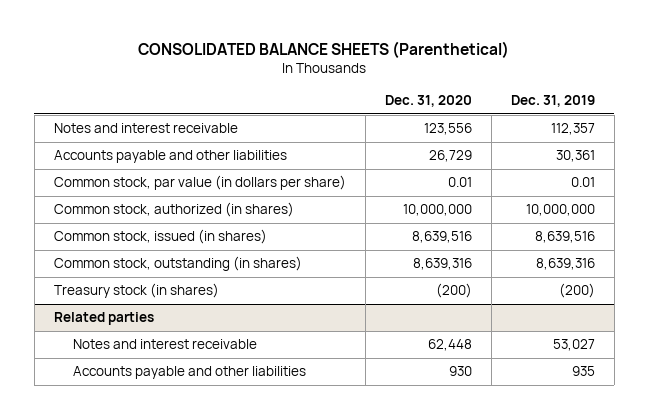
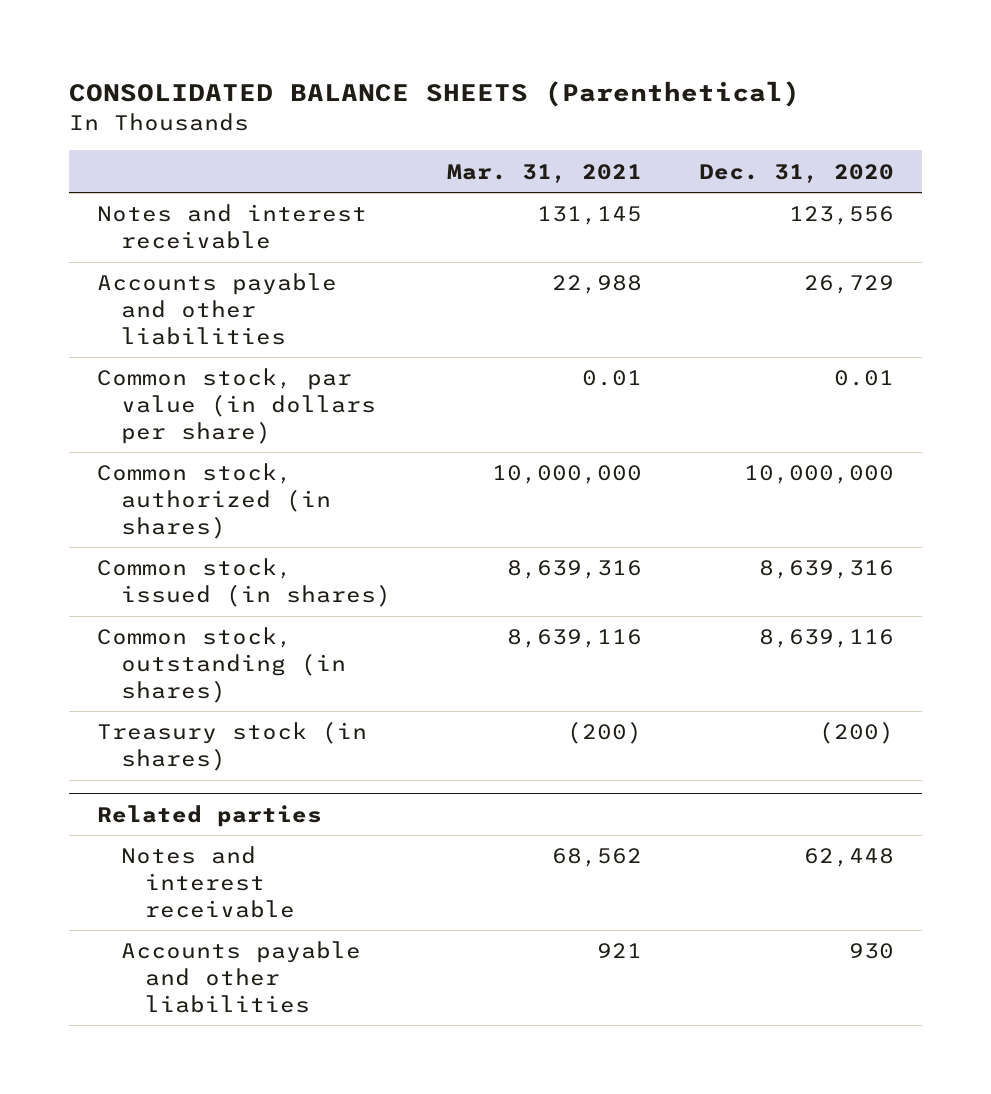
- | Dec. 31, 2020 | Dec. 31, 2019
+ | Mar. 31, 2021 | Dec. 31, 2020
- Common stock, issued (in shares) | 8,639,516 | 8,639,516
- Common stock, outstanding (in shares) | 8,639,316 | 8,639,316
+ Common stock, issued (in shares) | 8,639,316 | 8,639,316
+ Common stock, outstanding (in shares) | 8,639,116 | 8,639,116

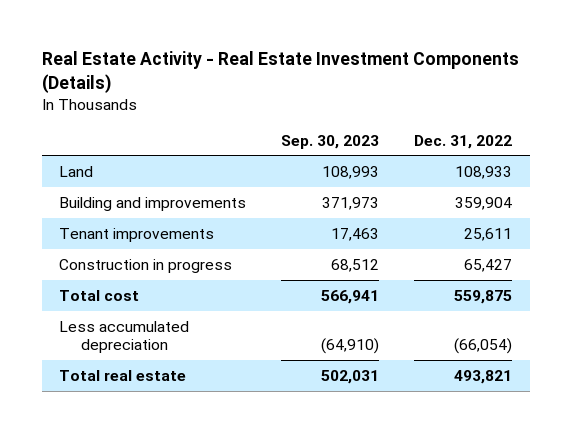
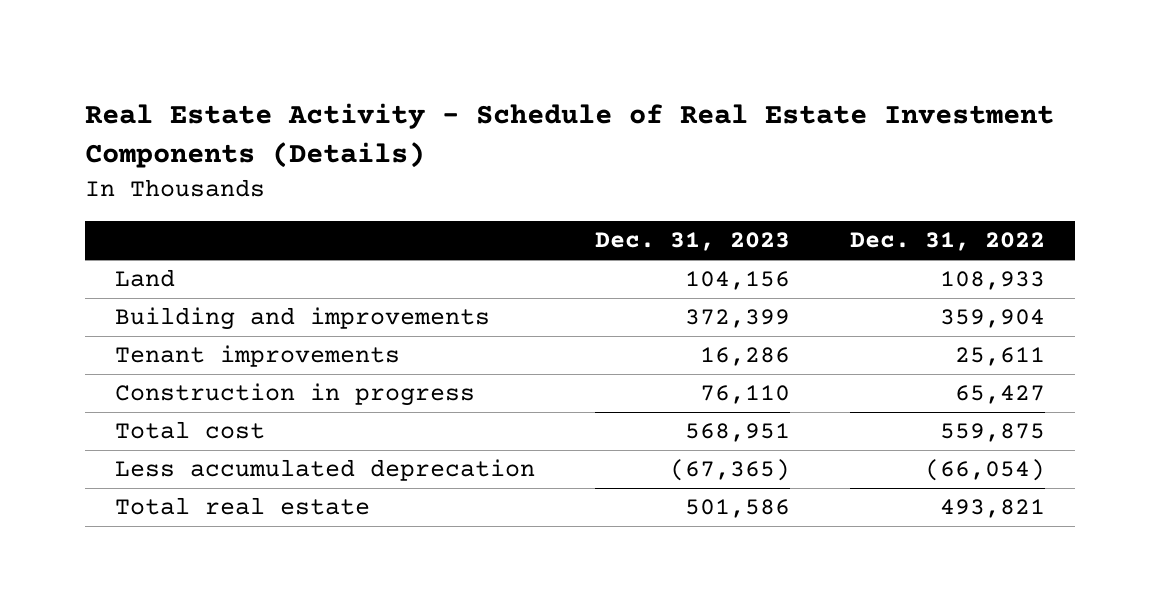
- Real Estate Activity - Real Estate Investment Components (Details)
+ Real Estate Activity - Schedule of Real Estate Investment Components (Details)
- | Sep. 30, 2023 | Dec. 31, 2022
+ | Dec. 31, 2023 | Dec. 31, 2022
- Less accumulated depreciation | (64,910) | (66,054)
+ Less accumulated deprecation | (67,365) | (66,054)

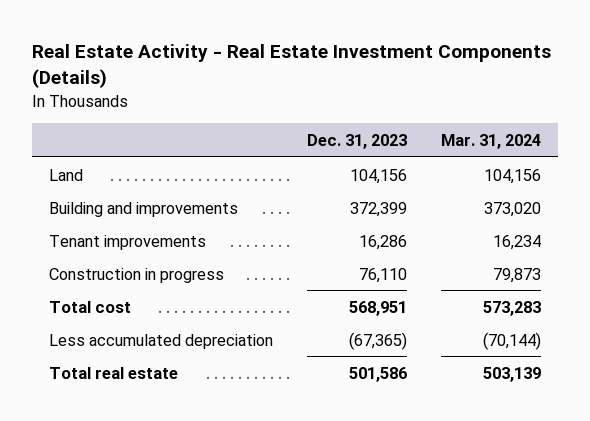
- Real Estate Activity - Schedule of Real Estate Investment Components (Details)
+ Real Estate Activity - Real Estate Investment Components (Details)
- | Dec. 31, 2023 | Dec. 31, 2022
+ | Dec. 31, 2023 | Mar. 31, 2024
- Less accumulated deprecation | (67,365) | (66,054)
+ Less accumulated depreciation | (67,365) | (70,144)

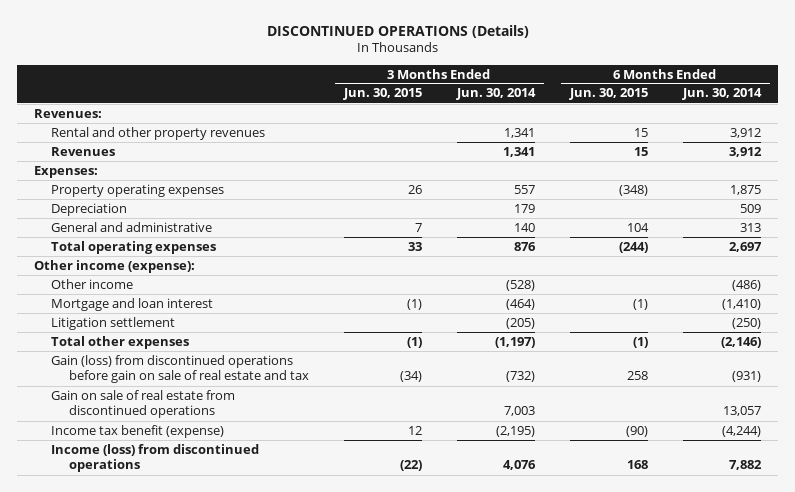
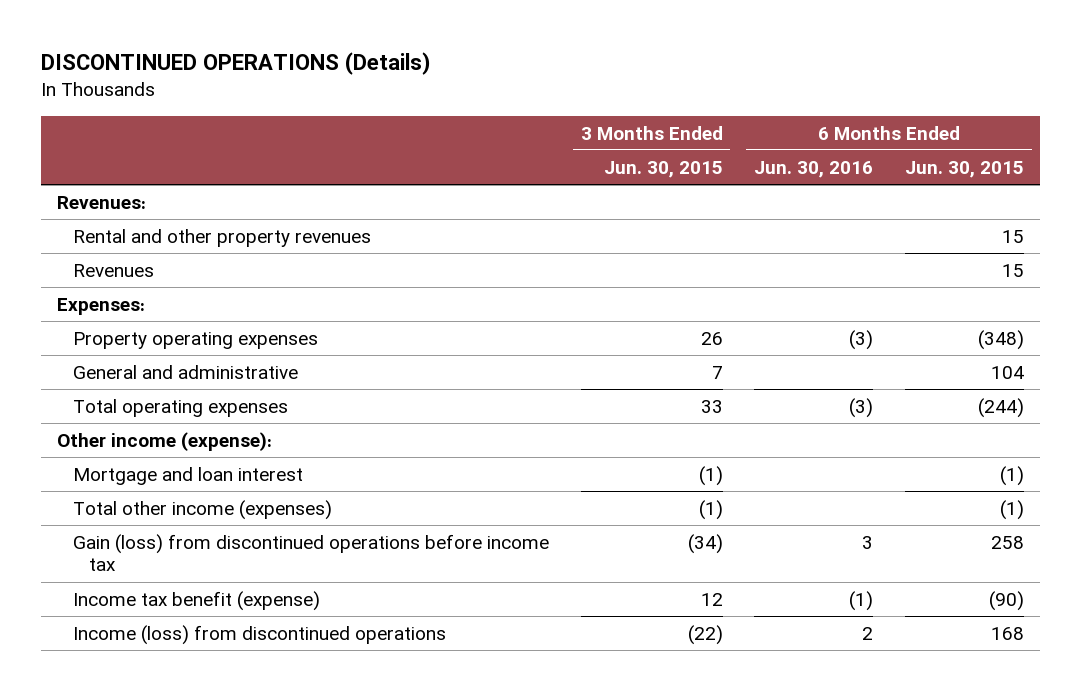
- | 3 Months Ended Jun. 30, 2015 | 3 Months Ended Jun. 30, 2014 | 6 Months Ended Jun. 30, 2015 | 6 Months Ended Jun. 30, 2014
+ | 3 Months Ended Jun. 30, 2015 | 6 Months Ended Jun. 30, 2016 | 6 Months Ended Jun. 30, 2015
- Depreciation | | 179 | | 509
- Other income | | (528) | | (486)
- Litigation settlement | | (205) | | (250)
- Total other expenses | (1) | (1,197) | (1) | (2,146)
- Gain (loss) from discontinued operations before gain on sale of real estate and tax | (34) | (732) | 258 | (931)
- Gain on sale of real estate from discontinued operations | | 7,003 | | 13,057
+ Total other income (expenses) | (1) | | (1)
+ Gain (loss) from discontinued operations before income tax | (34) | 3 | 258

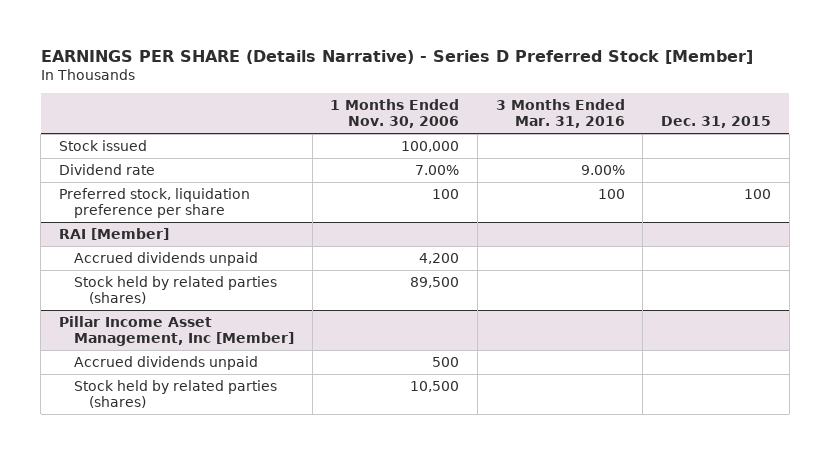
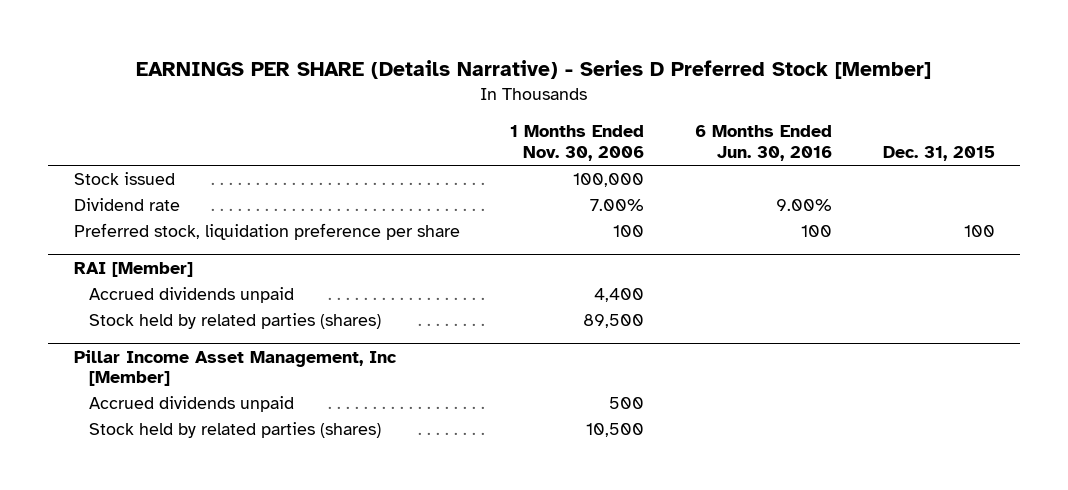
- | 1 Months Ended Nov. 30, 2006 | 3 Months Ended Mar. 31, 2016 | Dec. 31, 2015
+ | 1 Months Ended Nov. 30, 2006 | 6 Months Ended Jun. 30, 2016 | Dec. 31, 2015
@ RAI [Member]
- Accrued dividends unpaid | 4,200 | |
+ Accrued dividends unpaid | 4,400 | |

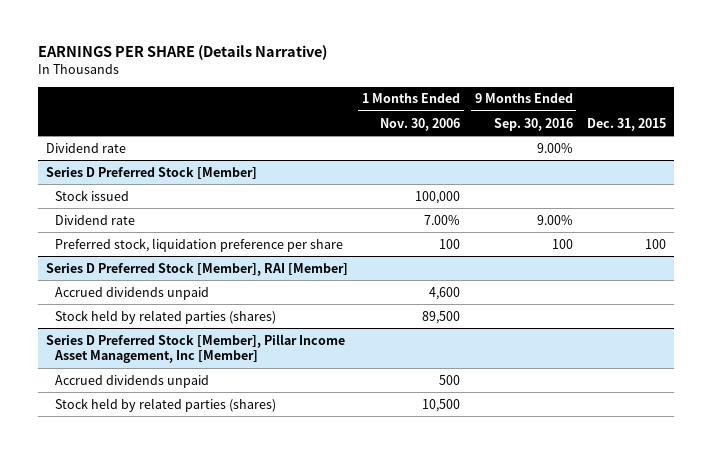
- EARNINGS PER SHARE (Details Narrative) - Series D Preferred Stock [Member]
+ EARNINGS PER SHARE (Details Narrative)
- | 1 Months Ended Nov. 30, 2006 | 6 Months Ended Jun. 30, 2016 | Dec. 31, 2015
+ | 1 Months Ended Nov. 30, 2006 | 9 Months Ended Sep. 30, 2016 | Dec. 31, 2015
+ Dividend rate | | 9.00% |
+ Series D Preferred Stock [Member]
- RAI [Member]
- Accrued dividends unpaid | 4,400 | |
+ Series D Preferred Stock [Member], RAI [Member]
+ Accrued dividends unpaid | 4,600 | |
- Pillar Income Asset Management, Inc [Member]
+ Series D Preferred Stock [Member], Pillar Income Asset Management, Inc [Member]

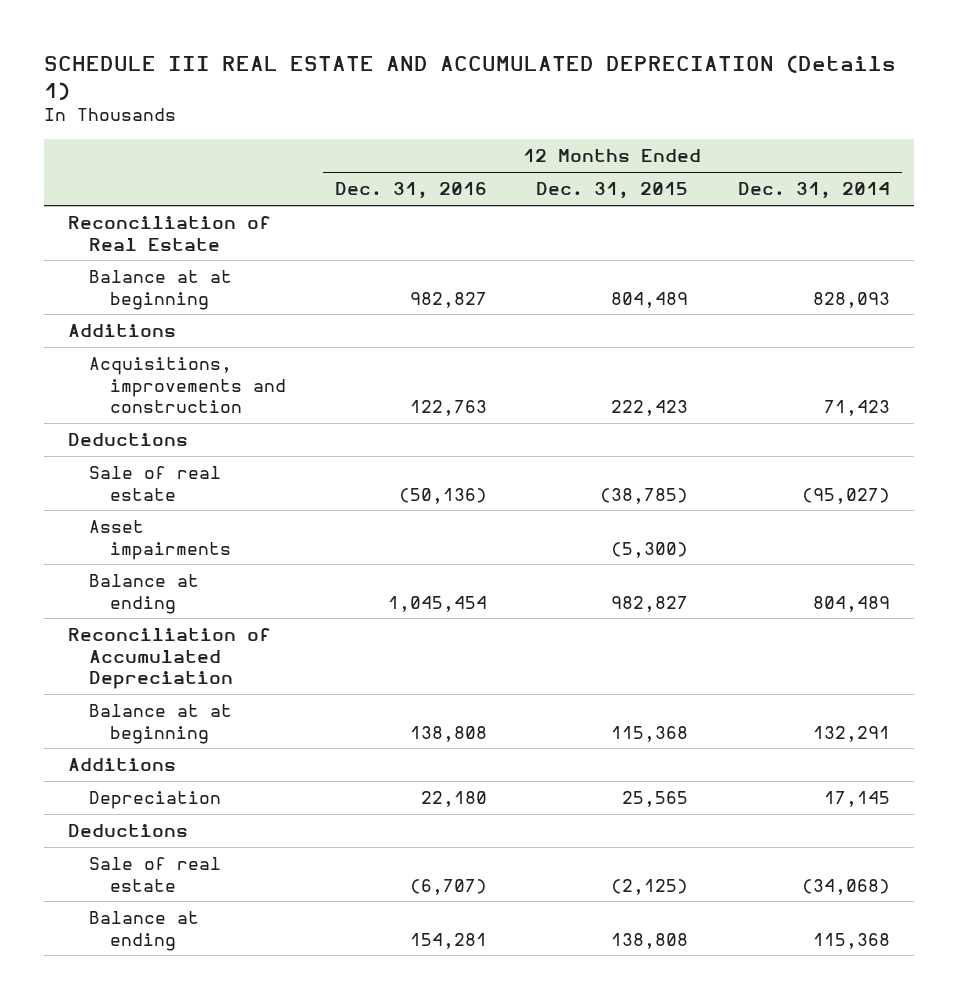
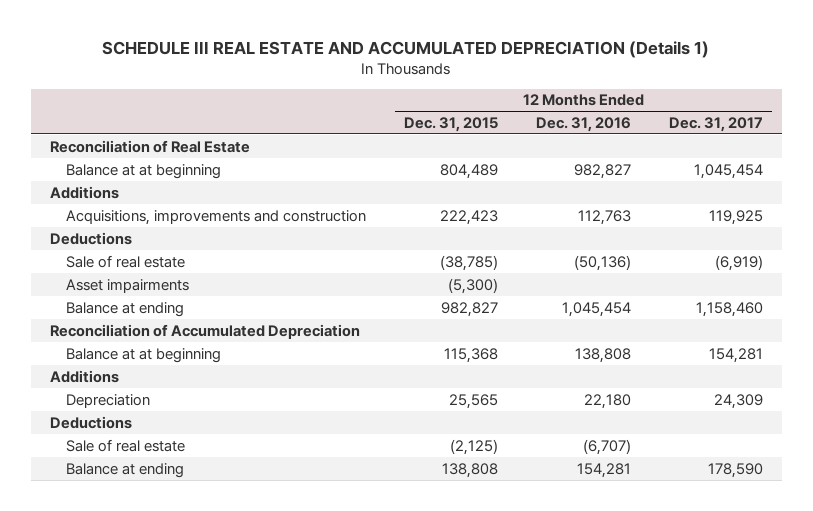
- | 12 Months Ended Dec. 31, 2016 | 12 Months Ended Dec. 31, 2015 | 12 Months Ended Dec. 31, 2014
+ | 12 Months Ended Dec. 31, 2015 | 12 Months Ended Dec. 31, 2016 | 12 Months Ended Dec. 31, 2017
- Acquisitions, improvements and construction | 122,763 | 222,423 | 71,423
+ Acquisitions, improvements and construction | 222,423 | 112,763 | 119,925

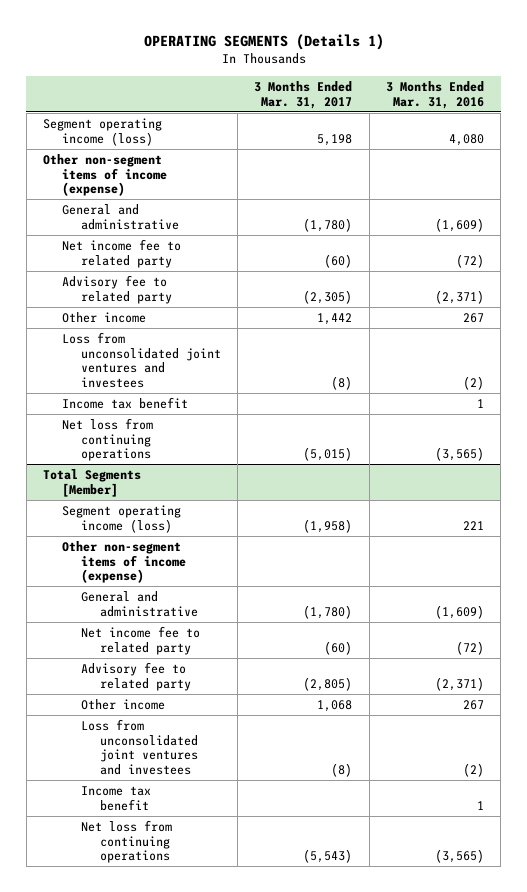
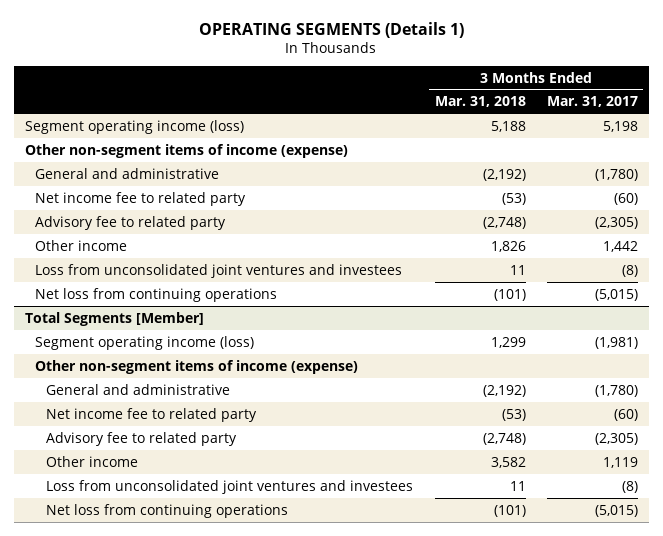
- | 3 Months Ended Mar. 31, 2017 | 3 Months Ended Mar. 31, 2016
+ | 3 Months Ended Mar. 31, 2018 | 3 Months Ended Mar. 31, 2017
- Income tax benefit | | 1
@ Total Segments [Member]
- Segment operating income (loss) | (1,958) | 221
+ Segment operating income (loss) | 1,299 | (1,981)
- Advisory fee to related party | (2,805) | (2,371)
- Other income | 1,068 | 267
+ Advisory fee to related party | (2,748) | (2,305)
+ Other income | 3,582 | 1,119
- Income tax benefit | | 1
- Net loss from continuing operations | (5,543) | (3,565)
+ Net loss from continuing operations | (101) | (5,015)

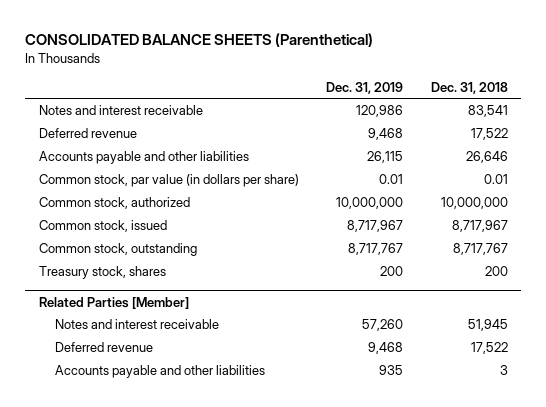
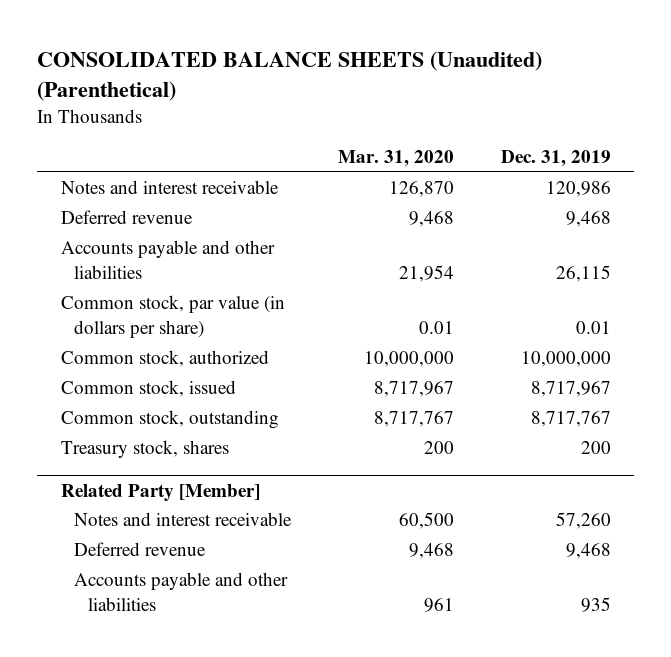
- CONSOLIDATED BALANCE SHEETS (Parenthetical)
+ CONSOLIDATED BALANCE SHEETS (Unaudited) (Parenthetical)
- | Dec. 31, 2019 | Dec. 31, 2018
+ | Mar. 31, 2020 | Dec. 31, 2019
- Related Parties [Member]
+ Related Party [Member]

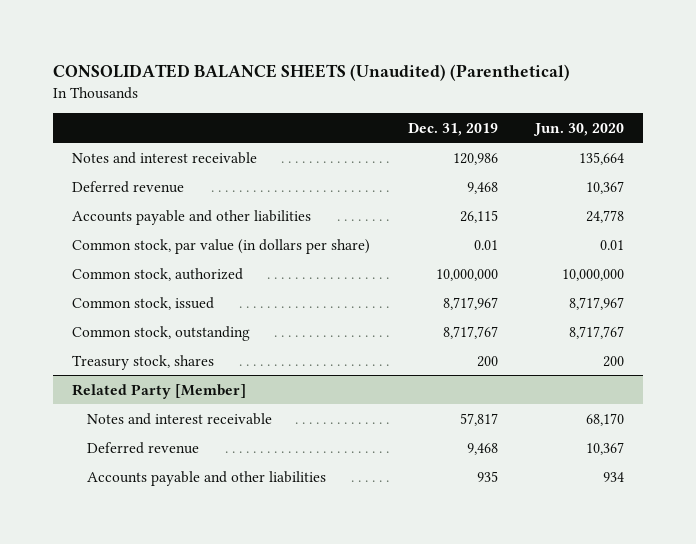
- | Mar. 31, 2020 | Dec. 31, 2019
+ | Dec. 31, 2019 | Jun. 30, 2020
@ Related Party [Member]
- Notes and interest receivable | 60,500 | 57,260
+ Notes and interest receivable | 57,817 | 68,170

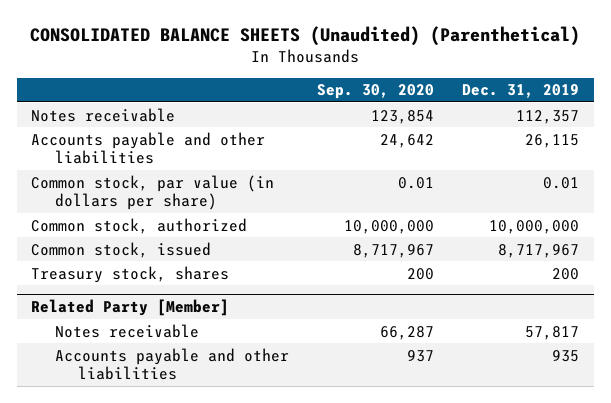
- | Dec. 31, 2019 | Jun. 30, 2020
+ | Sep. 30, 2020 | Dec. 31, 2019
- Notes and interest receivable | 120,986 | 135,664
- Deferred revenue | 9,468 | 10,367
+ Notes receivable | 123,854 | 112,357
- Common stock, outstanding | 8,717,767 | 8,717,767
@ Related Party [Member]
- Notes and interest receivable | 57,817 | 68,170
- Deferred revenue | 9,468 | 10,367
+ Notes receivable | 66,287 | 57,817

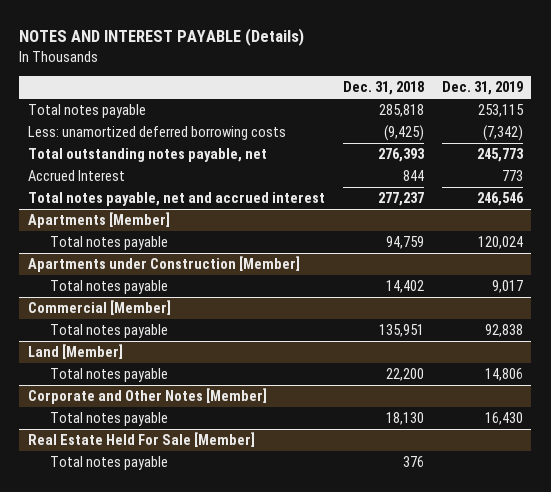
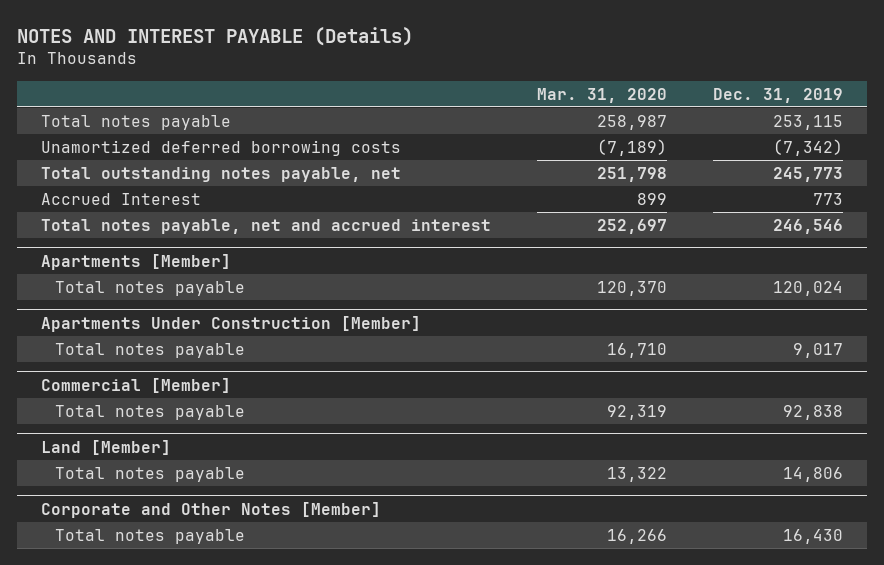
- | Dec. 31, 2018 | Dec. 31, 2019
+ | Mar. 31, 2020 | Dec. 31, 2019
- Less: unamortized deferred borrowing costs | (9,425) | (7,342)
+ Unamortized deferred borrowing costs | (7,189) | (7,342)
- Apartments under Construction [Member]
+ Apartments Under Construction [Member]
- Real Estate Held For Sale [Member]
- Total notes payable | 376 |

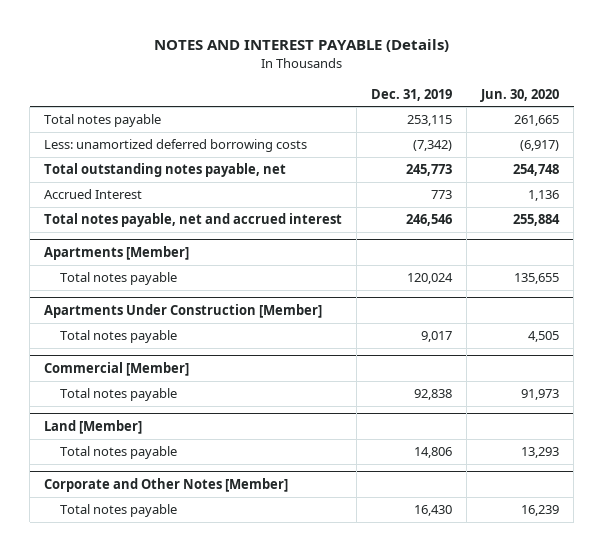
- | Mar. 31, 2020 | Dec. 31, 2019
+ | Dec. 31, 2019 | Jun. 30, 2020
- Unamortized deferred borrowing costs | (7,189) | (7,342)
+ Less: unamortized deferred borrowing costs | (7,342) | (6,917)

